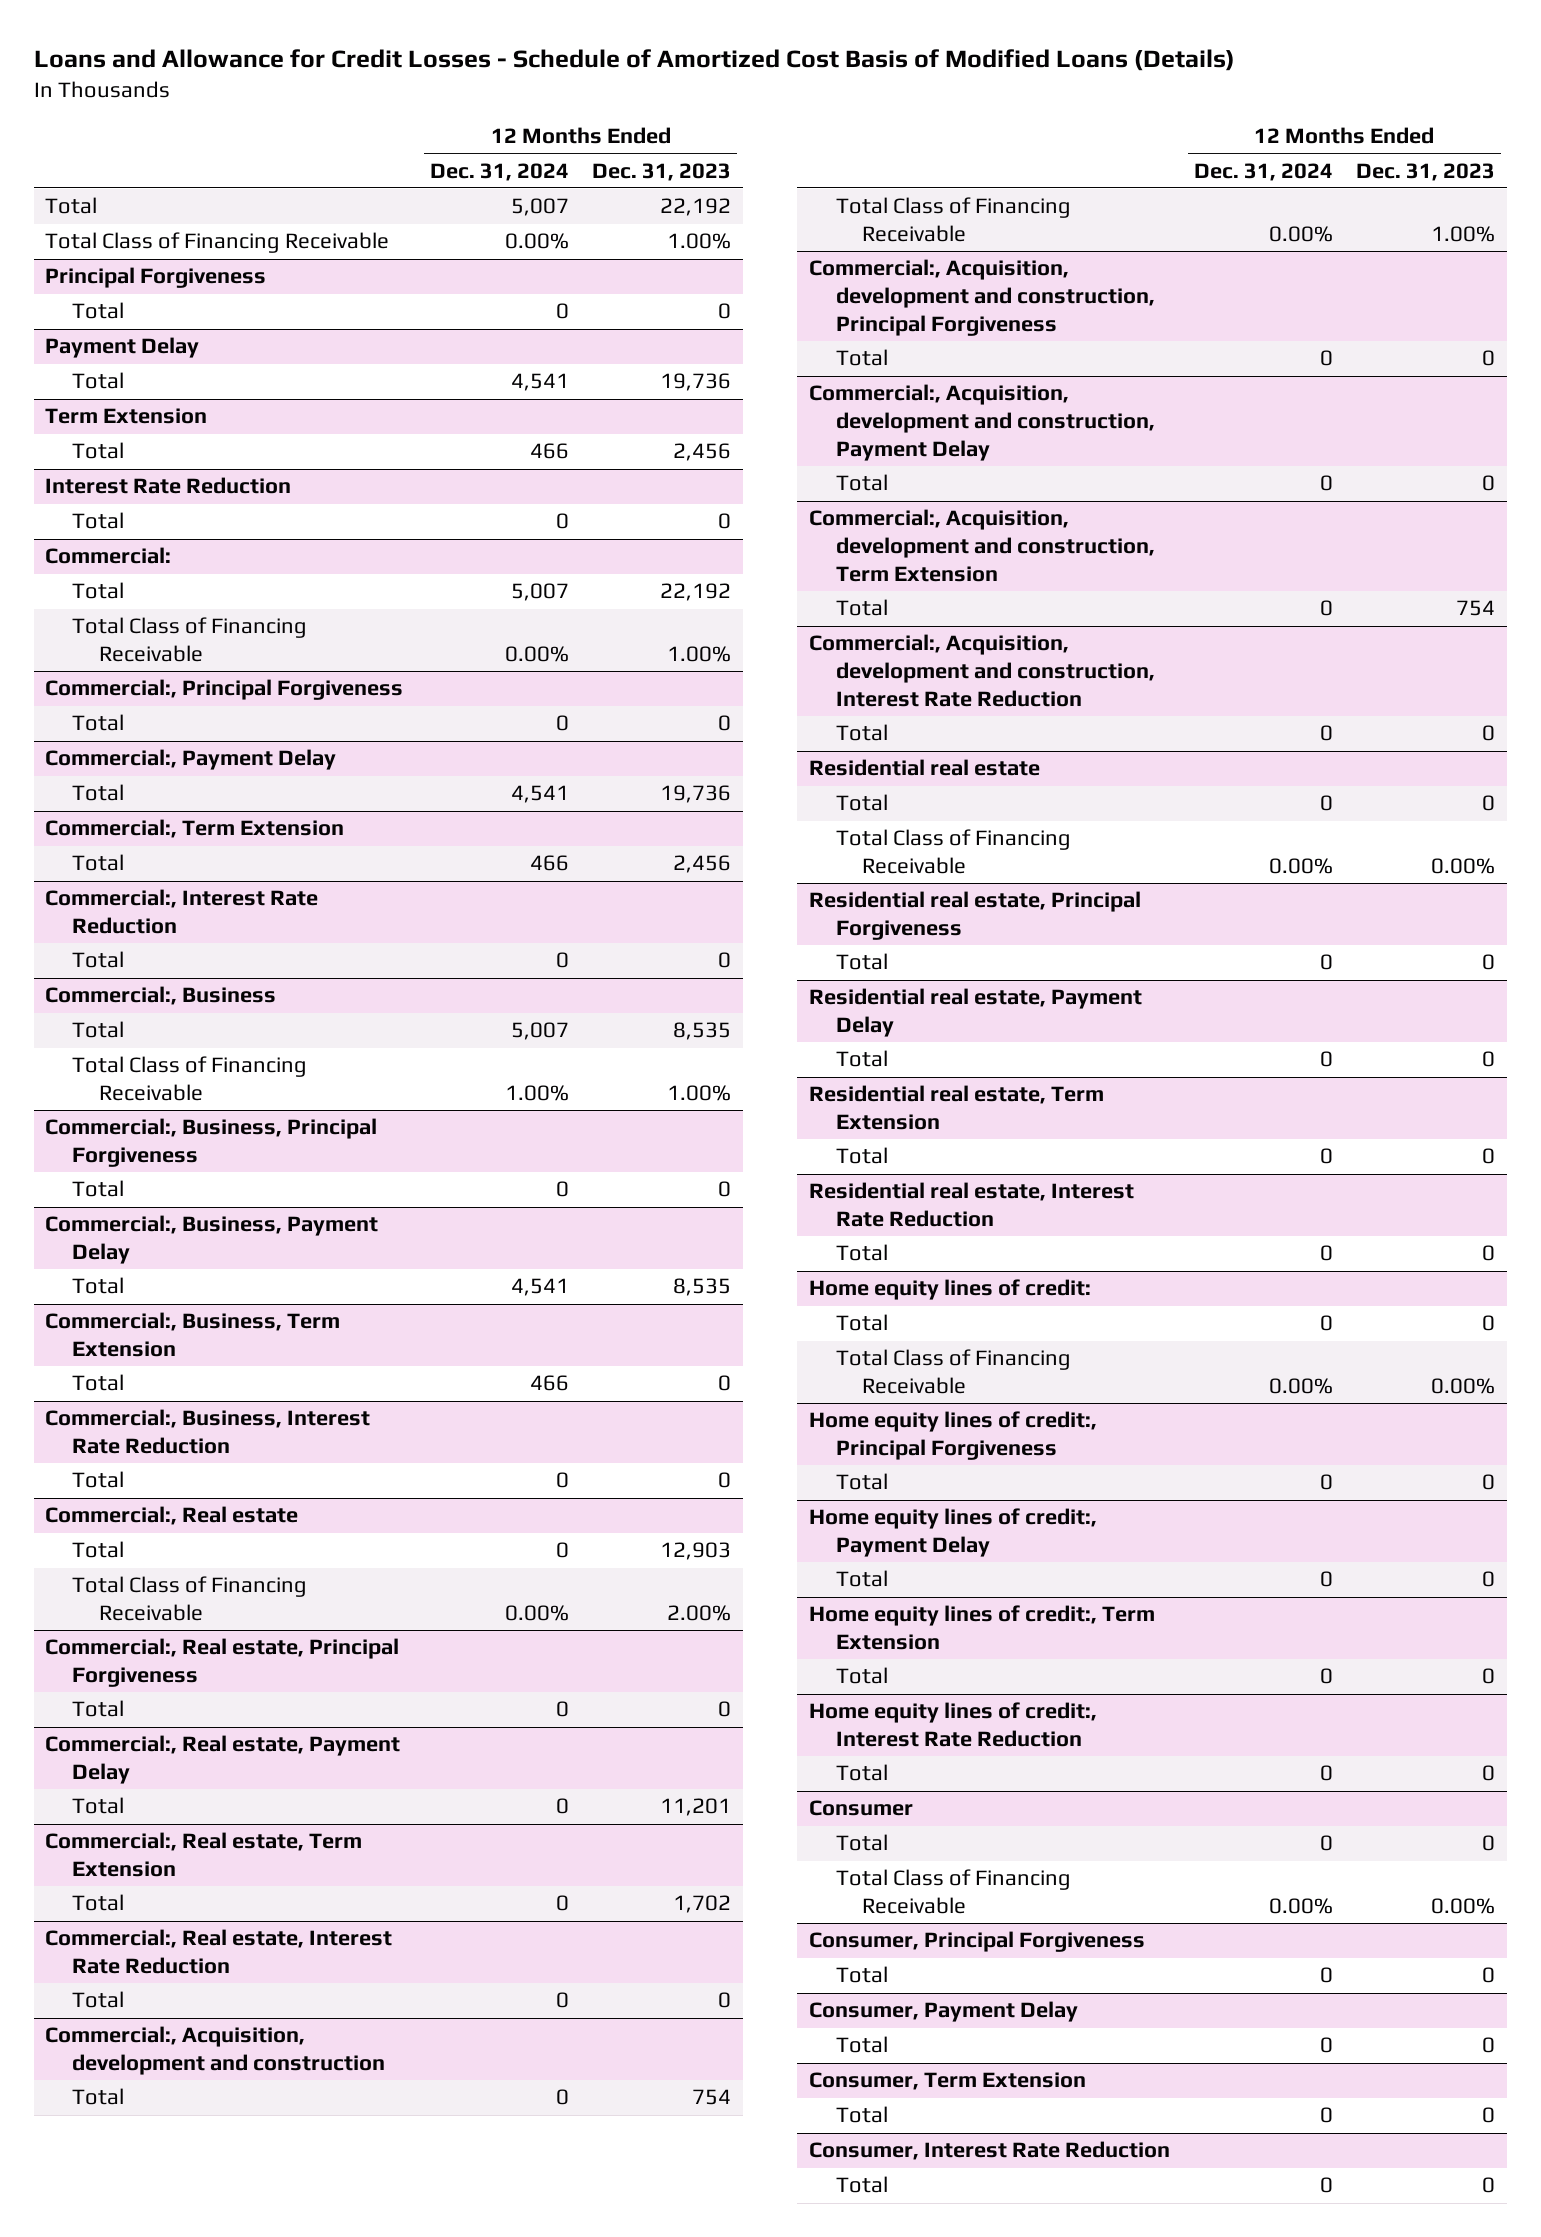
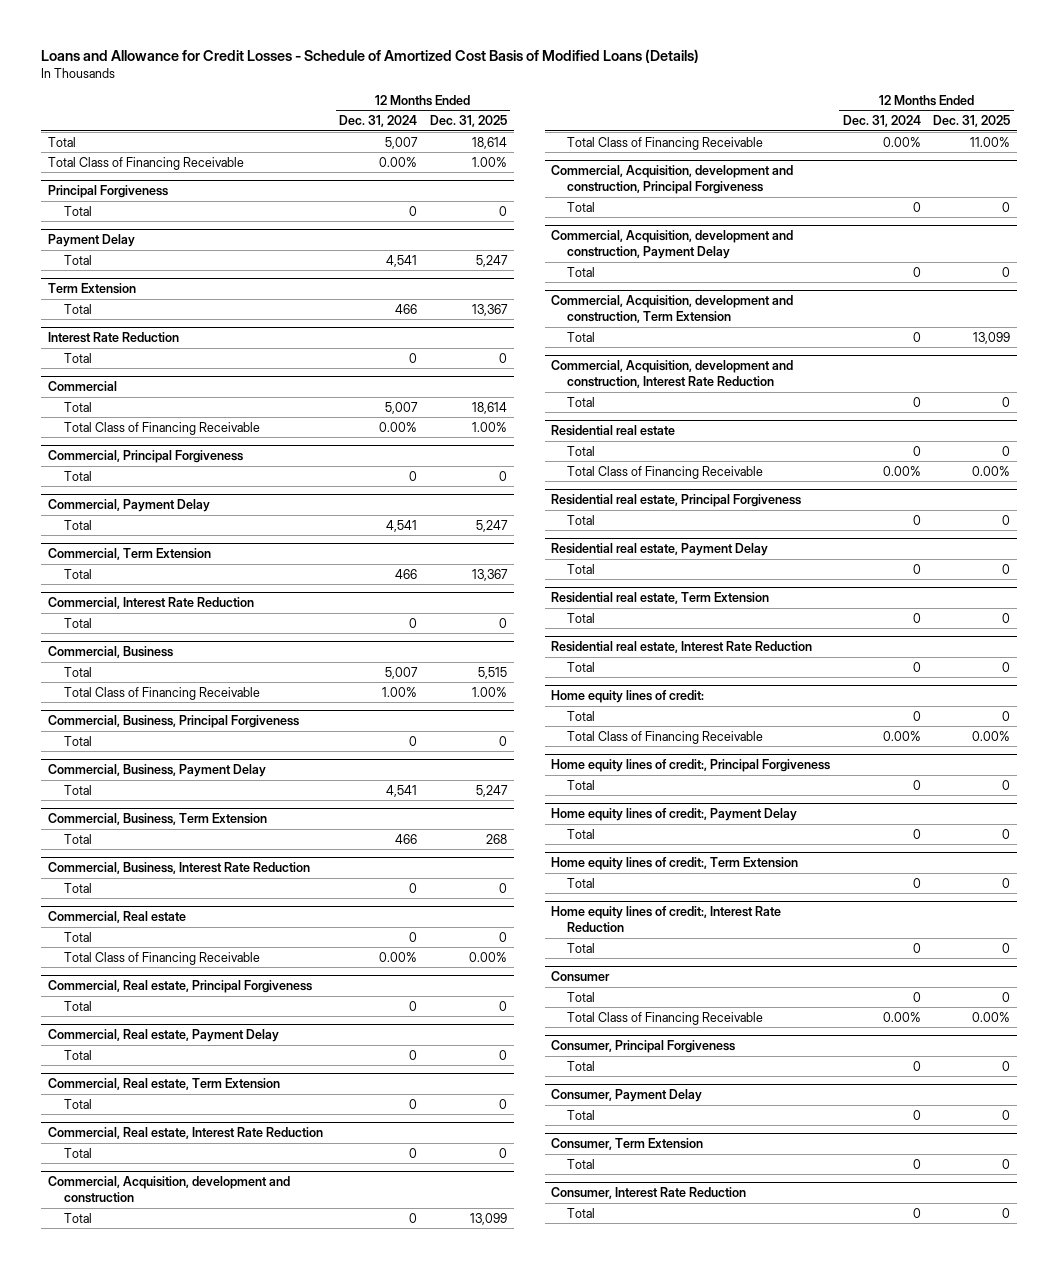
- | 12 Months Ended Dec. 31, 2024 | 12 Months Ended Dec. 31, 2023
+ | 12 Months Ended Dec. 31, 2024 | 12 Months Ended Dec. 31, 2025
- Commercial:
+ Commercial
- Commercial:, Principal Forgiveness
+ Commercial, Principal Forgiveness
- Commercial:, Payment Delay
+ Commercial, Payment Delay
- Commercial:, Term Extension
+ Commercial, Term Extension
- Commercial:, Interest Rate Reduction
+ Commercial, Interest Rate Reduction
- Commercial:, Business
+ Commercial, Business
- Commercial:, Business, Principal Forgiveness
+ Commercial, Business, Principal Forgiveness
- Commercial:, Business, Payment Delay
+ Commercial, Business, Payment Delay
- Commercial:, Business, Term Extension
+ Commercial, Business, Term Extension
- Commercial:, Business, Interest Rate Reduction
+ Commercial, Business, Interest Rate Reduction
- Commercial:, Real estate
+ Commercial, Real estate
- Commercial:, Real estate, Principal Forgiveness
+ Commercial, Real estate, Principal Forgiveness
- Commercial:, Real estate, Payment Delay
+ Commercial, Real estate, Payment Delay
- Commercial:, Real estate, Term Extension
+ Commercial, Real estate, Term Extension
- Commercial:, Real estate, Interest Rate Reduction
+ Commercial, Real estate, Interest Rate Reduction
- Commercial:, Acquisition, development and construction
+ Commercial, Acquisition, development and construction
- Commercial:, Acquisition, development and construction, Principal Forgiveness
+ Commercial, Acquisition, development and construction, Principal Forgiveness
- Commercial:, Acquisition, development and construction, Payment Delay
+ Commercial, Acquisition, development and construction, Payment Delay
- Commercial:, Acquisition, development and construction, Term Extension
+ Commercial, Acquisition, development and construction, Term Extension
- Commercial:, Acquisition, development and construction, Interest Rate Reduction
+ Commercial, Acquisition, development and construction, Interest Rate Reduction

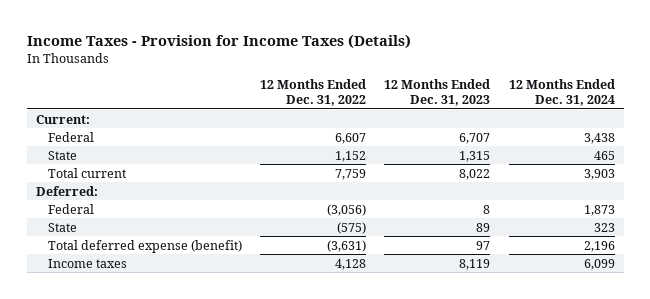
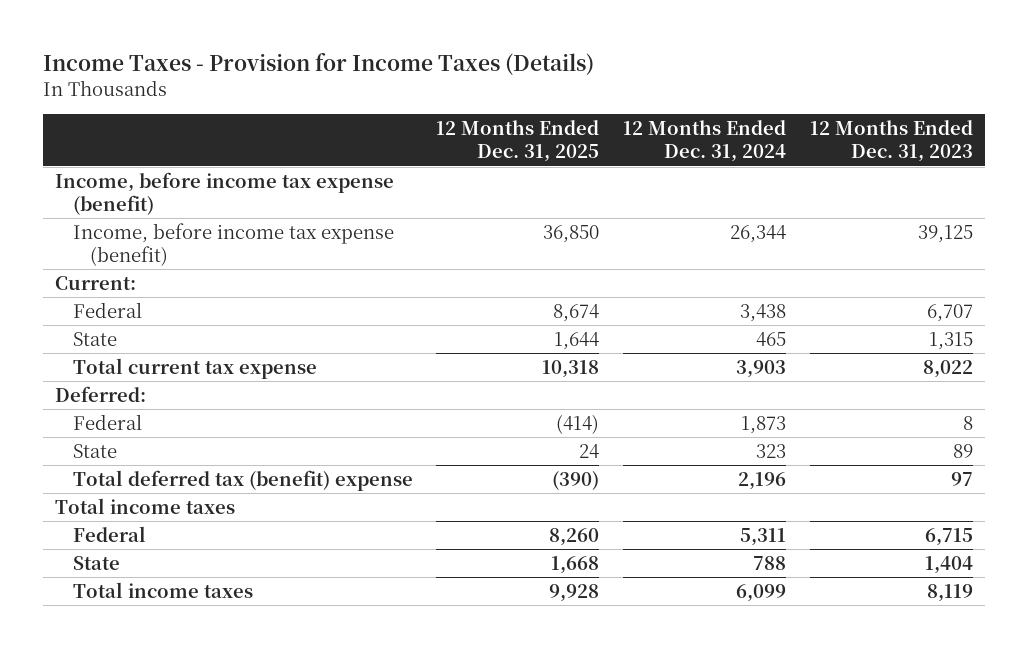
- | 12 Months Ended Dec. 31, 2022 | 12 Months Ended Dec. 31, 2023 | 12 Months Ended Dec. 31, 2024
+ | 12 Months Ended Dec. 31, 2025 | 12 Months Ended Dec. 31, 2024 | 12 Months Ended Dec. 31, 2023
+ Income, before income tax expense (benefit)
+ Income, before income tax expense (benefit) | 36,850 | 26,344 | 39,125
- Total current | 7,759 | 8,022 | 3,903
+ Total current tax expense | 10,318 | 3,903 | 8,022
- Total deferred expense (benefit) | (3,631) | 97 | 2,196
- Income taxes | 4,128 | 8,119 | 6,099
+ Total deferred tax (benefit) expense | (390) | 2,196 | 97
+ Total income taxes
+ Federal | 8,260 | 5,311 | 6,715
+ State | 1,668 | 788 | 1,404
+ Total income taxes | 9,928 | 6,099 | 8,119

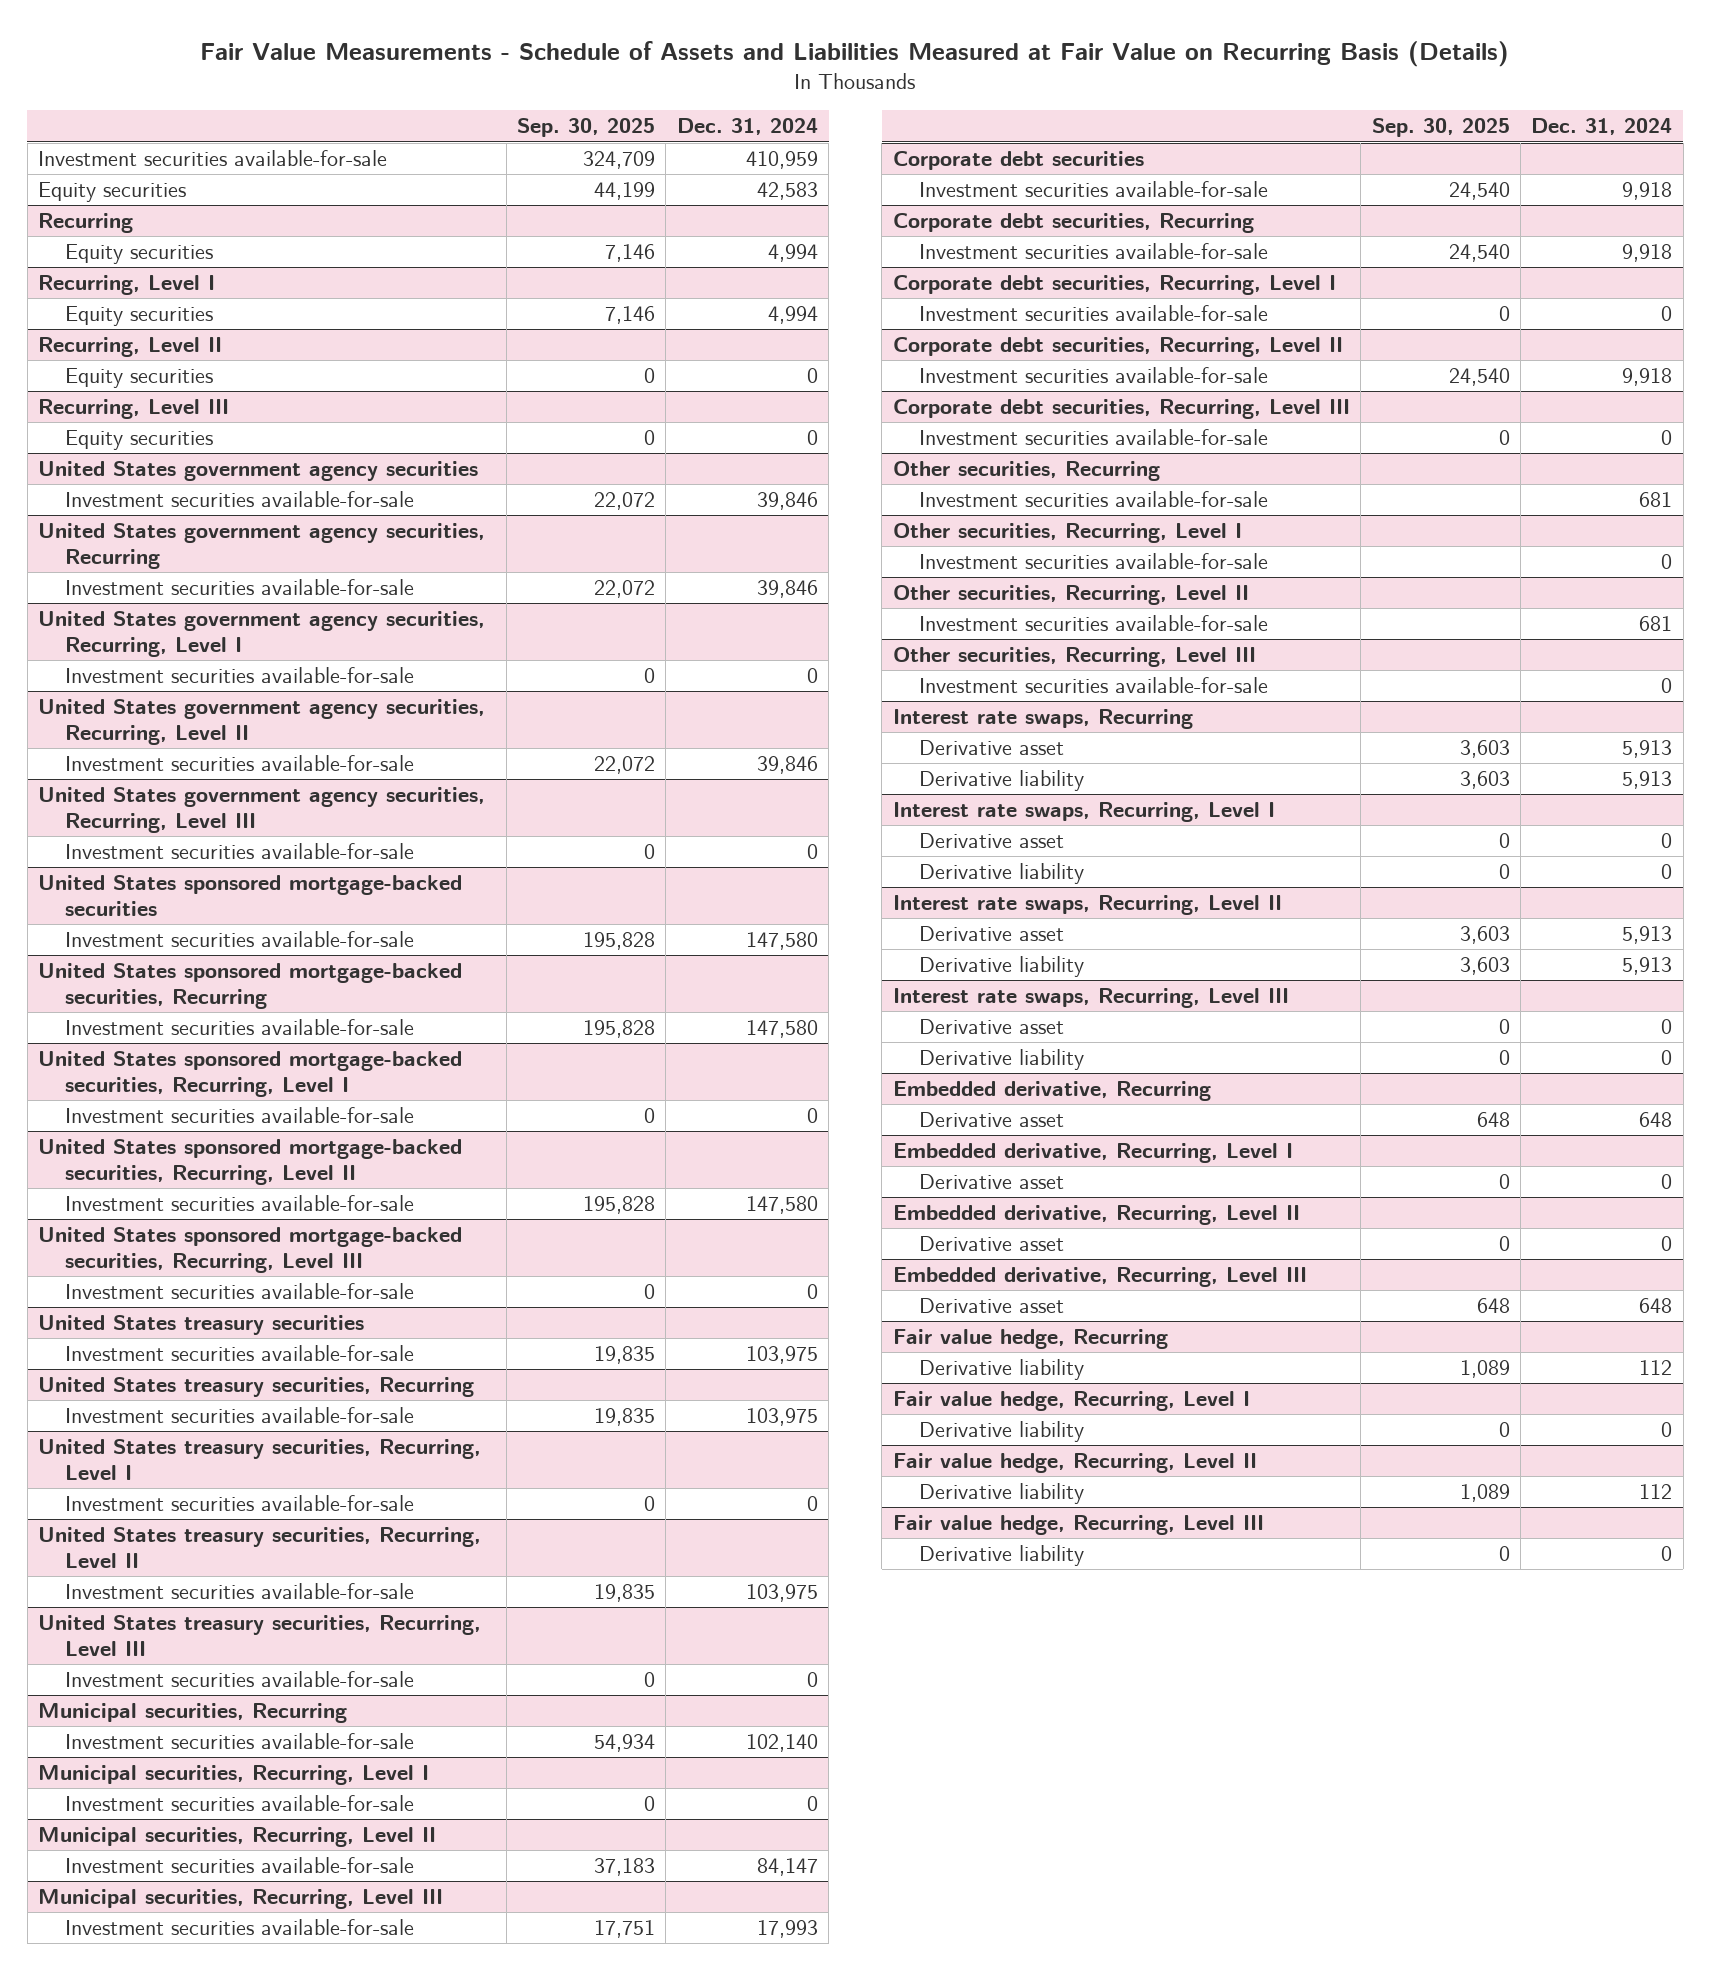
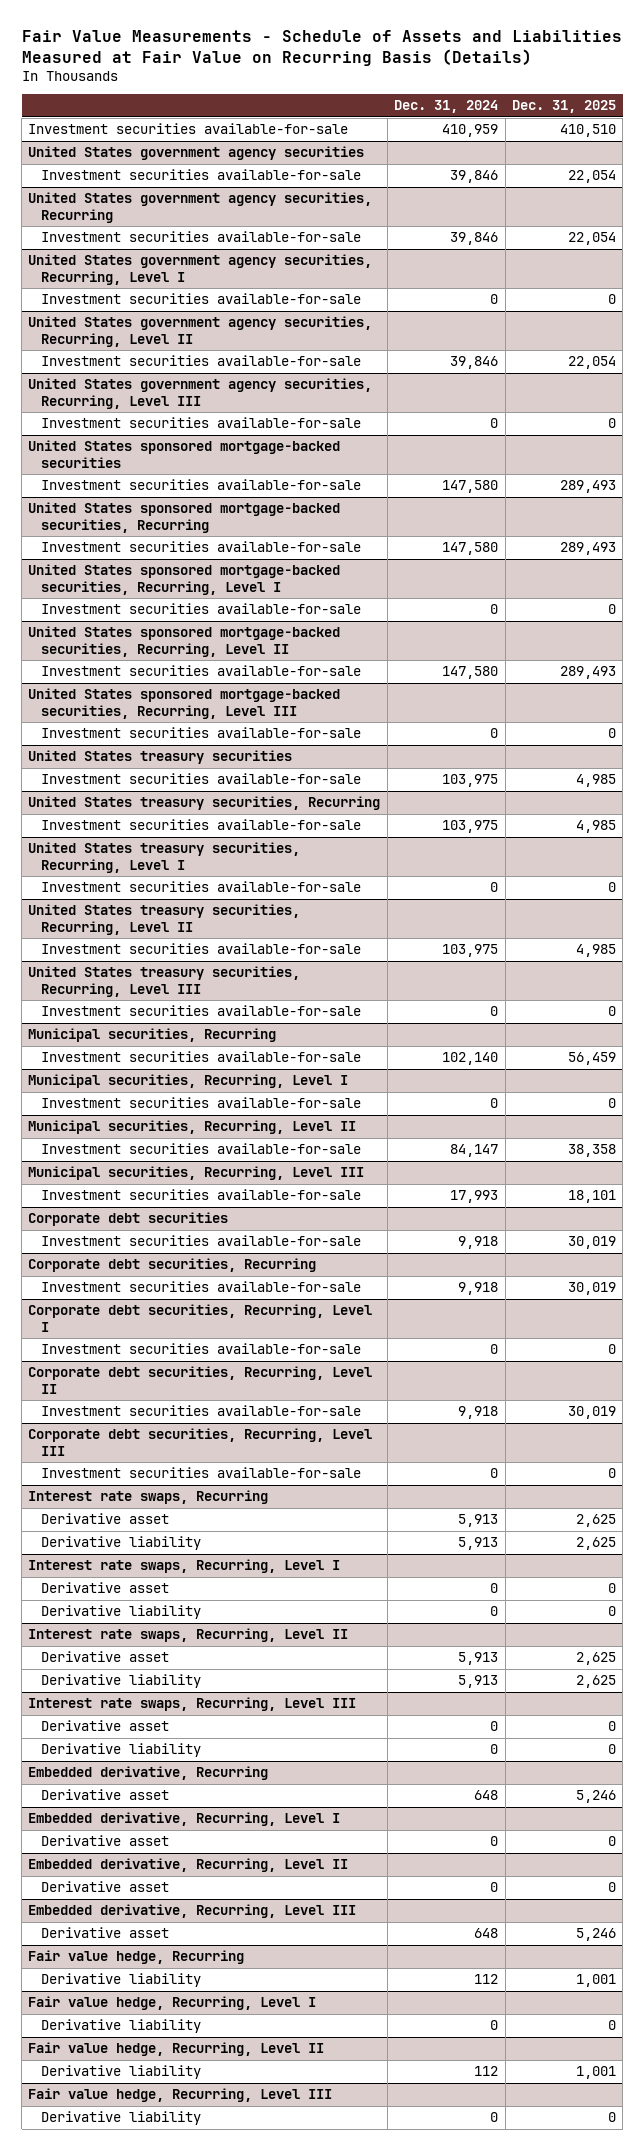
- | Sep. 30, 2025 | Dec. 31, 2024
+ | Dec. 31, 2024 | Dec. 31, 2025
- Equity securities | 44,199 | 42,583
- Recurring
- Equity securities | 7,146 | 4,994
- Recurring, Level I
- Equity securities | 7,146 | 4,994
- Recurring, Level II
- Equity securities | 0 | 0
- Recurring, Level III
- Equity securities | 0 | 0
- Other securities, Recurring
- Investment securities available-for-sale | | 681
- Other securities, Recurring, Level I
- Investment securities available-for-sale | | 0
- Other securities, Recurring, Level II
- Investment securities available-for-sale | | 681
- Other securities, Recurring, Level III
- Investment securities available-for-sale | | 0

